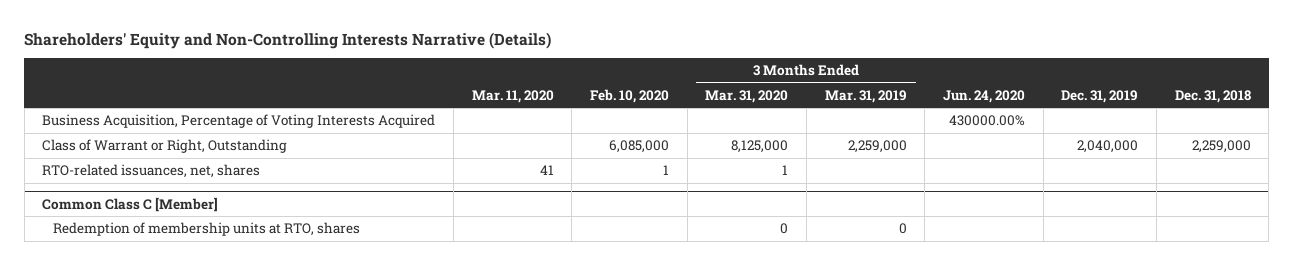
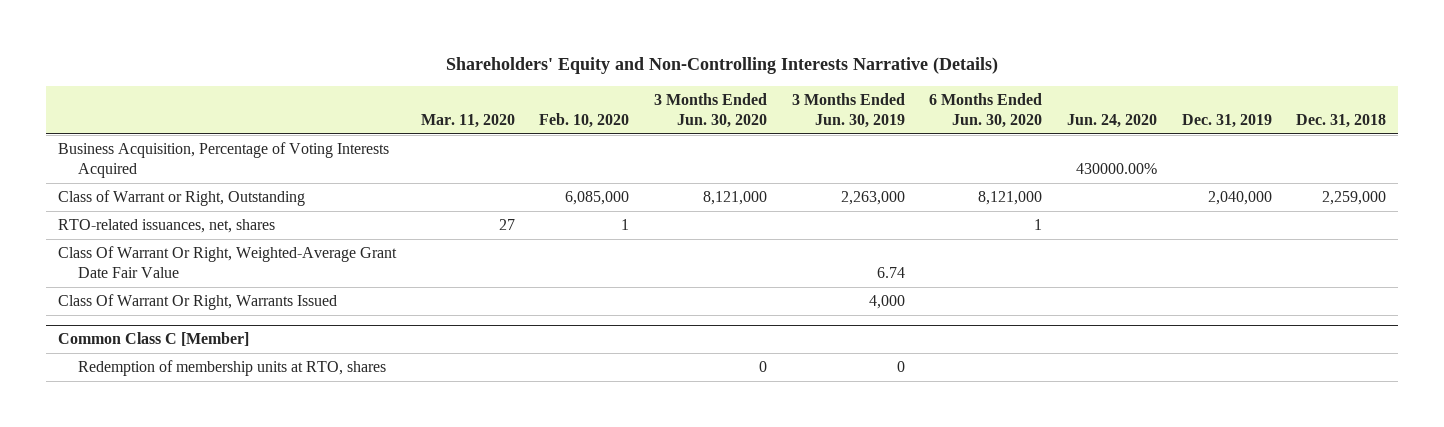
- | Mar. 11, 2020 | Feb. 10, 2020 | 3 Months Ended Mar. 31, 2020 | 3 Months Ended Mar. 31, 2019 | Jun. 24, 2020 | Dec. 31, 2019 | Dec. 31, 2018
+ | Mar. 11, 2020 | Feb. 10, 2020 | 3 Months Ended Jun. 30, 2020 | 3 Months Ended Jun. 30, 2019 | 6 Months Ended Jun. 30, 2020 | Jun. 24, 2020 | Dec. 31, 2019 | Dec. 31, 2018
- RTO-related issuances, net, shares | 41 | 1 | 1 | | | |
+ RTO-related issuances, net, shares | 27 | 1 | | | 1 | | |
+ Class Of Warrant Or Right, Weighted-Average Grant Date Fair Value | | | | 6.74 | | | |
+ Class Of Warrant Or Right, Warrants Issued | | | | 4,000 | | | |

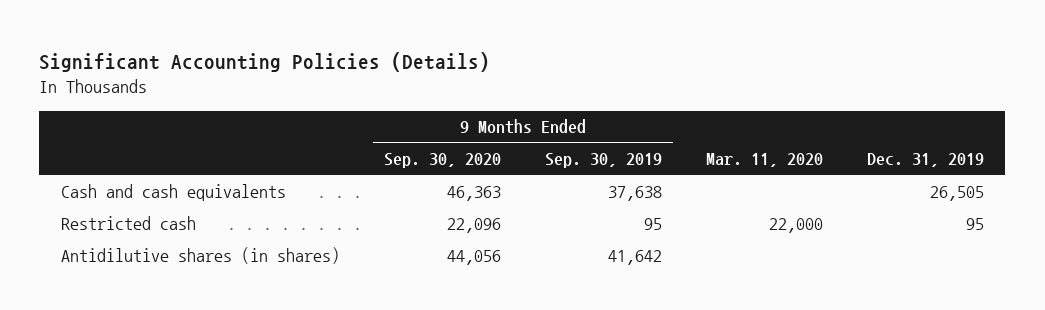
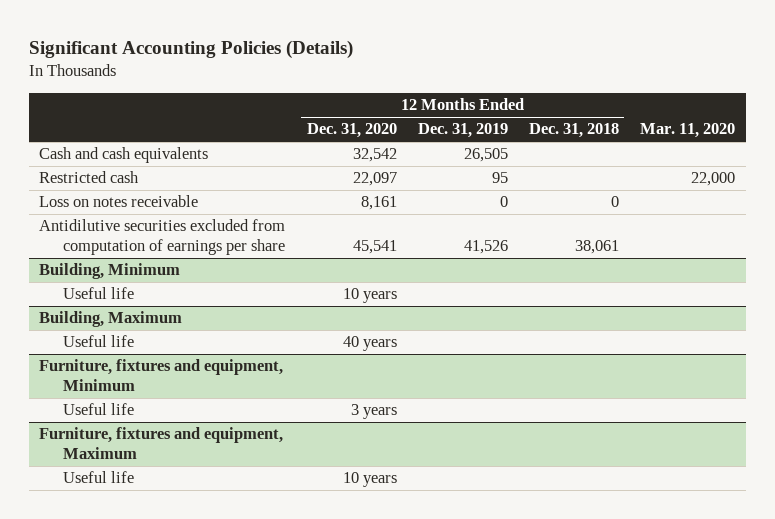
- | 9 Months Ended Sep. 30, 2020 | 9 Months Ended Sep. 30, 2019 | Mar. 11, 2020 | Dec. 31, 2019
+ | 12 Months Ended Dec. 31, 2020 | 12 Months Ended Dec. 31, 2019 | 12 Months Ended Dec. 31, 2018 | Mar. 11, 2020
- Antidilutive shares (in shares) | 44,056 | 41,642 | |
+ Loss on notes receivable | 8,161 | 0 | 0 |
+ Antidilutive securities excluded from computation of earnings per share | 45,541 | 41,526 | 38,061 |
+ Building, Minimum
+ Useful life | 10 years | | |
+ Building, Maximum
+ Useful life | 40 years | | |
+ Furniture, fixtures and equipment, Minimum
+ Useful life | 3 years | | |
+ Furniture, fixtures and equipment, Maximum
+ Useful life | 10 years | | |

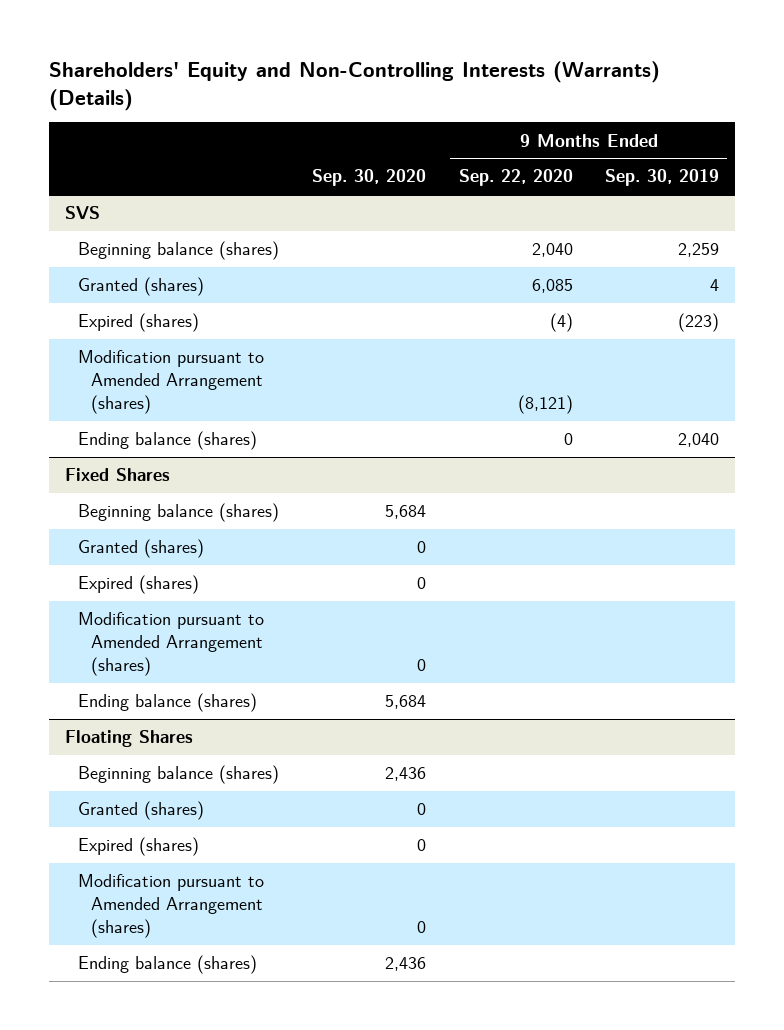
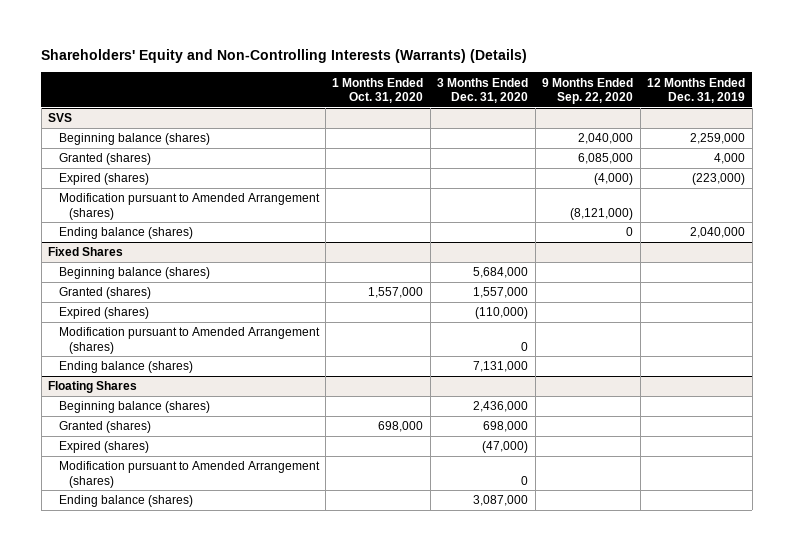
- | Sep. 30, 2020 | 9 Months Ended Sep. 22, 2020 | 9 Months Ended Sep. 30, 2019
+ | 1 Months Ended Oct. 31, 2020 | 3 Months Ended Dec. 31, 2020 | 9 Months Ended Sep. 22, 2020 | 12 Months Ended Dec. 31, 2019
@ SVS
- Beginning balance (shares) | | 2,040 | 2,259
- Granted (shares) | | 6,085 | 4
- Expired (shares) | | (4) | (223)
- Modification pursuant to Amended Arrangement (shares) | | (8,121) |
+ Beginning balance (shares) | | | 2,040,000 | 2,259,000
+ Granted (shares) | | | 6,085,000 | 4,000
+ Expired (shares) | | | (4,000) | (223,000)
+ Modification pursuant to Amended Arrangement (shares) | | | (8,121,000) |

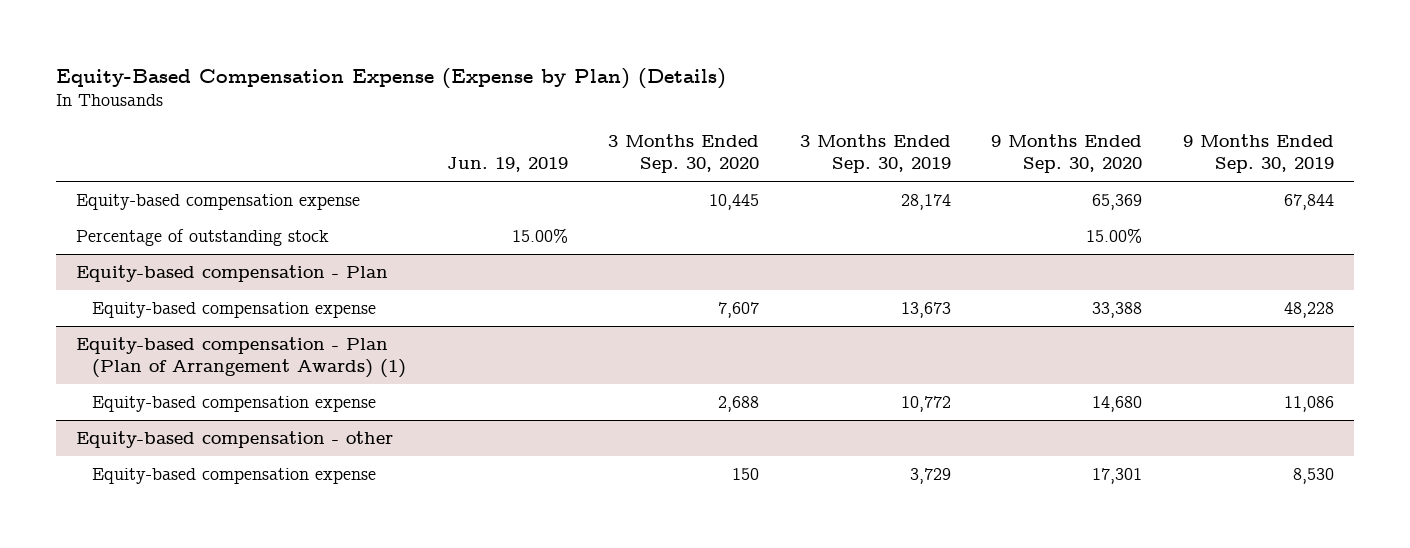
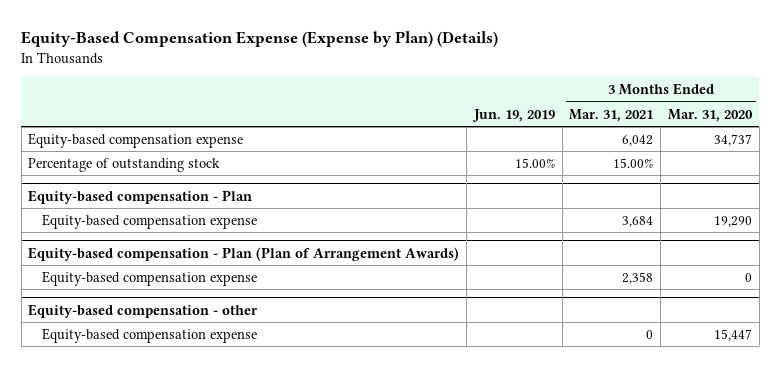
- | Jun. 19, 2019 | 3 Months Ended Sep. 30, 2020 | 3 Months Ended Sep. 30, 2019 | 9 Months Ended Sep. 30, 2020 | 9 Months Ended Sep. 30, 2019
+ | Jun. 19, 2019 | 3 Months Ended Mar. 31, 2021 | 3 Months Ended Mar. 31, 2020
- Equity-based compensation - Plan (Plan of Arrangement Awards) (1)
+ Equity-based compensation - Plan (Plan of Arrangement Awards)

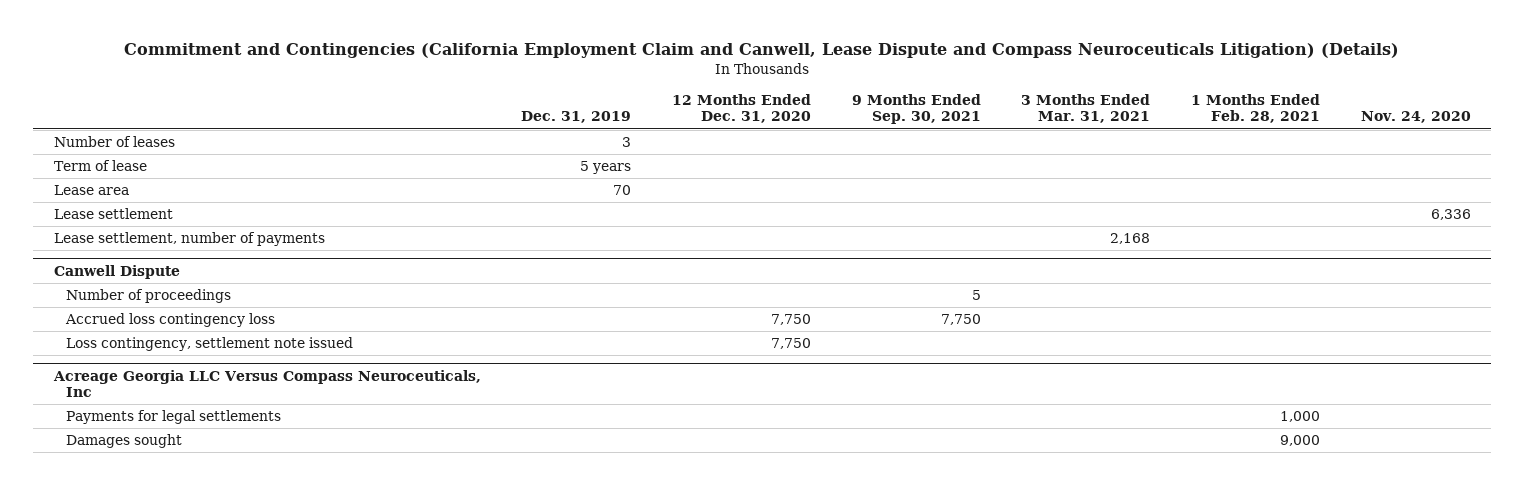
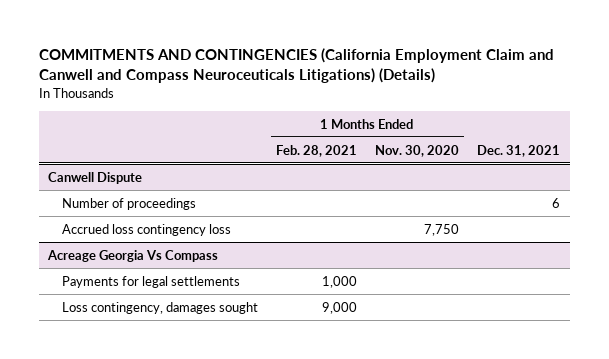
- Commitment and Contingencies (California Employment Claim and Canwell, Lease Dispute and Compass Neuroceuticals Litigation) (Details)
+ COMMITMENTS AND CONTINGENCIES (California Employment Claim and Canwell and Compass Neuroceuticals Litigations) (Details)
- | Dec. 31, 2019 | 12 Months Ended Dec. 31, 2020 | 9 Months Ended Sep. 30, 2021 | 3 Months Ended Mar. 31, 2021 | 1 Months Ended Feb. 28, 2021 | Nov. 24, 2020
+ | 1 Months Ended Feb. 28, 2021 | 1 Months Ended Nov. 30, 2020 | Dec. 31, 2021
- Number of leases | 3 | | | | |
- Term of lease | 5 years | | | | |
- Lease area | 70 | | | | |
- Lease settlement | | | | | | 6,336
- Lease settlement, number of payments | | | | 2,168 | |
@ Canwell Dispute
- Loss contingency, settlement note issued | | 7,750 | | | |
- Acreage Georgia LLC Versus Compass Neuroceuticals, Inc
+ Acreage Georgia Vs Compass
- Damages sought | | | | | 9,000 |
+ Loss contingency, damages sought | 9,000 | |

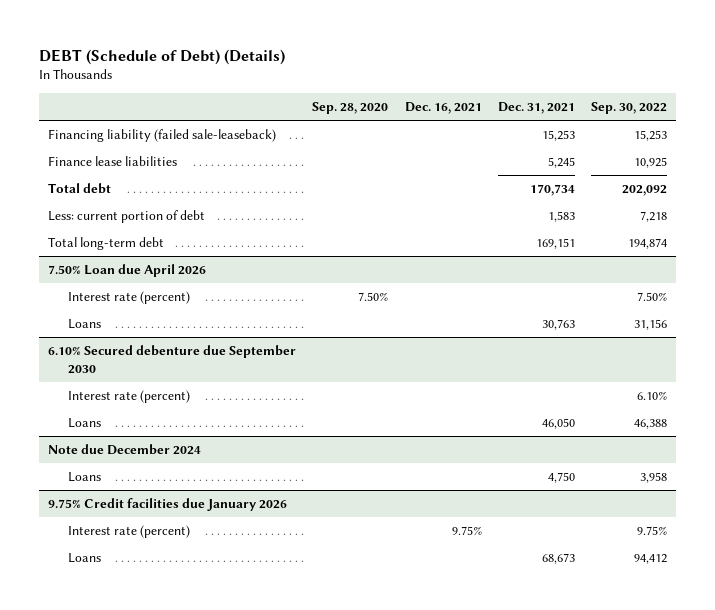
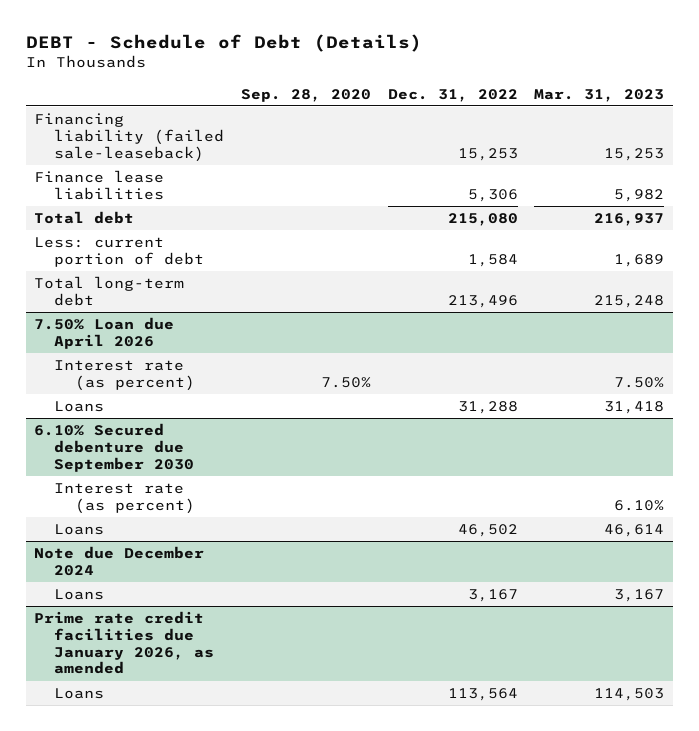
- DEBT (Schedule of Debt) (Details)
+ DEBT - Schedule of Debt (Details)
- | Sep. 28, 2020 | Dec. 16, 2021 | Dec. 31, 2021 | Sep. 30, 2022
+ | Sep. 28, 2020 | Dec. 31, 2022 | Mar. 31, 2023
@ 7.50% Loan due April 2026
- Interest rate (percent) | 7.50% | | | 7.50%
+ Interest rate (as percent) | 7.50% | | 7.50%
@ 6.10% Secured debenture due September 2030
- Interest rate (percent) | | | | 6.10%
+ Interest rate (as percent) | | | 6.10%
- 9.75% Credit facilities due January 2026
- Interest rate (percent) | | 9.75% | | 9.75%
- Loans | | | 68,673 | 94,412
+ Prime rate credit facilities due January 2026, as amended
+ Loans | | 113,564 | 114,503

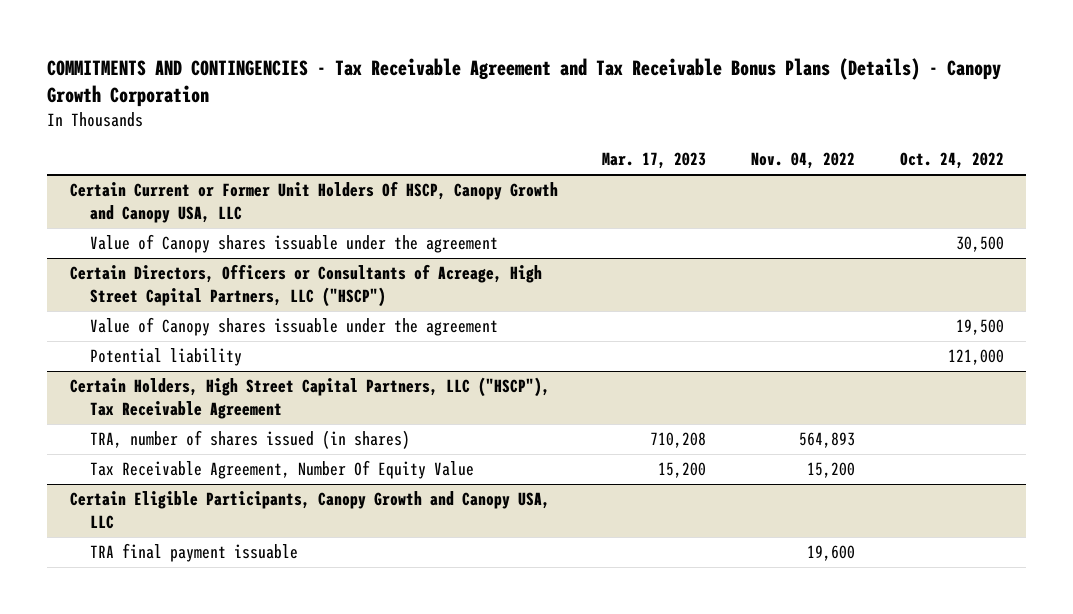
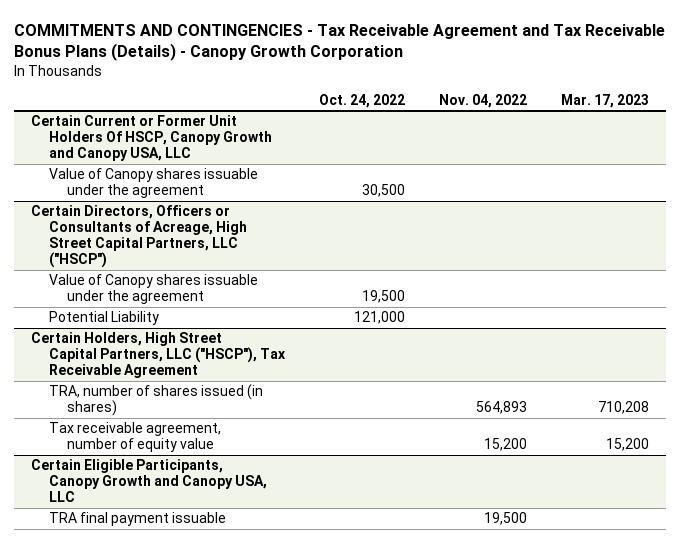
- | Mar. 17, 2023 | Nov. 04, 2022 | Oct. 24, 2022
+ | Oct. 24, 2022 | Nov. 04, 2022 | Mar. 17, 2023
@ Certain Directors, Officers or Consultants of Acreage, High Street Capital Partners, LLC ("HSCP")
- Potential liability | | | 121,000
+ Potential Liability | 121,000 | |
@ Certain Holders, High Street Capital Partners, LLC ("HSCP"), Tax Receivable Agreement
- Tax Receivable Agreement, Number Of Equity Value | 15,200 | 15,200 |
+ Tax receivable agreement, number of equity value | | 15,200 | 15,200
@ Certain Eligible Participants, Canopy Growth and Canopy USA, LLC
- TRA final payment issuable | | 19,600 |
+ TRA final payment issuable | | 19,500 |

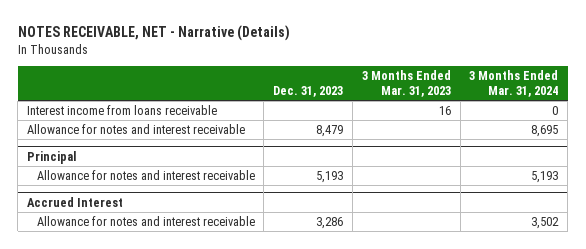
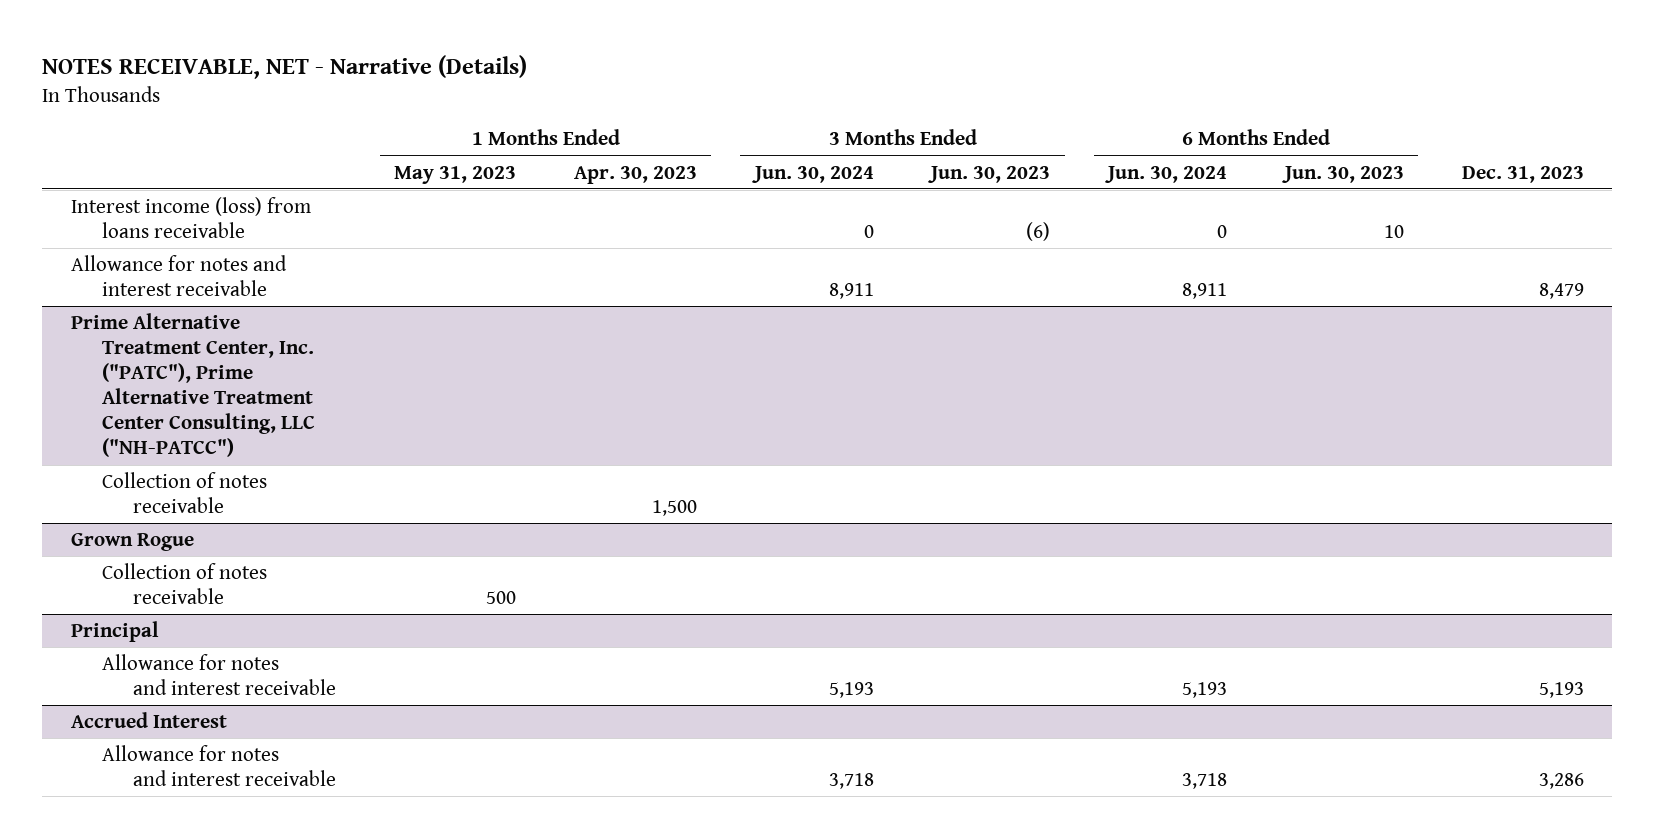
- | Dec. 31, 2023 | 3 Months Ended Mar. 31, 2023 | 3 Months Ended Mar. 31, 2024
+ | 1 Months Ended May 31, 2023 | 1 Months Ended Apr. 30, 2023 | 3 Months Ended Jun. 30, 2024 | 3 Months Ended Jun. 30, 2023 | 6 Months Ended Jun. 30, 2024 | 6 Months Ended Jun. 30, 2023 | Dec. 31, 2023
- Interest income from loans receivable | | 16 | 0
+ Interest income (loss) from loans receivable | | | 0 | (6) | 0 | 10 |
+ Prime Alternative Treatment Center, Inc. ("PATC"), Prime Alternative Treatment Center Consulting, LLC ("NH-PATCC")
+ Collection of notes receivable | | 1,500 | | | | |
+ Grown Rogue
+ Collection of notes receivable | 500 | | | | | |

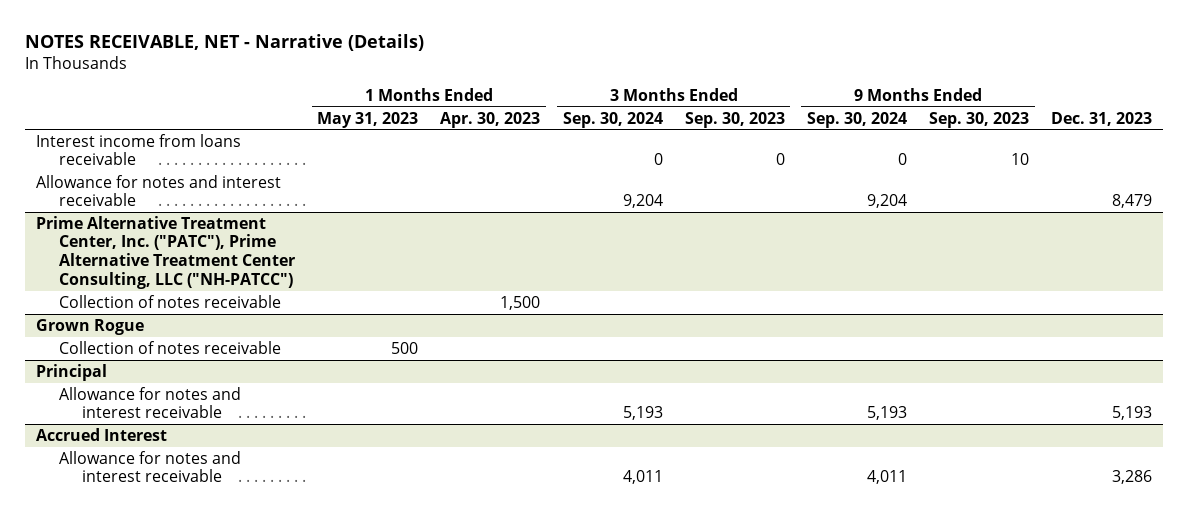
- | 1 Months Ended May 31, 2023 | 1 Months Ended Apr. 30, 2023 | 3 Months Ended Jun. 30, 2024 | 3 Months Ended Jun. 30, 2023 | 6 Months Ended Jun. 30, 2024 | 6 Months Ended Jun. 30, 2023 | Dec. 31, 2023
+ | 1 Months Ended May 31, 2023 | 1 Months Ended Apr. 30, 2023 | 3 Months Ended Sep. 30, 2024 | 3 Months Ended Sep. 30, 2023 | 9 Months Ended Sep. 30, 2024 | 9 Months Ended Sep. 30, 2023 | Dec. 31, 2023
- Interest income (loss) from loans receivable | | | 0 | (6) | 0 | 10 |
+ Interest income from loans receivable | | | 0 | 0 | 0 | 10 |

